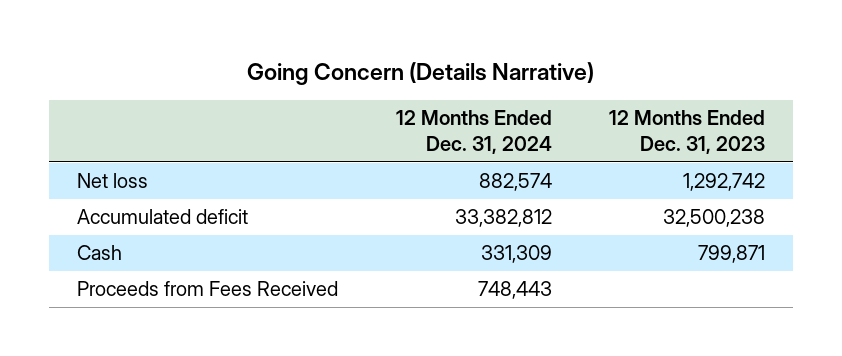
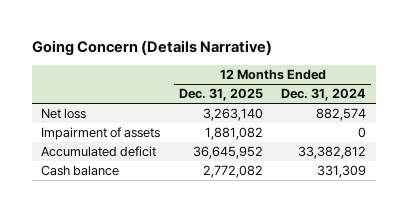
- | 12 Months Ended Dec. 31, 2024 | 12 Months Ended Dec. 31, 2023
+ | 12 Months Ended Dec. 31, 2025 | 12 Months Ended Dec. 31, 2024
+ Impairment of assets | 1,881,082 | 0
- Cash | 331,309 | 799,871
- Proceeds from Fees Received | 748,443 |
+ Cash balance | 2,772,082 | 331,309

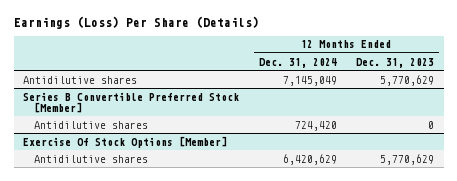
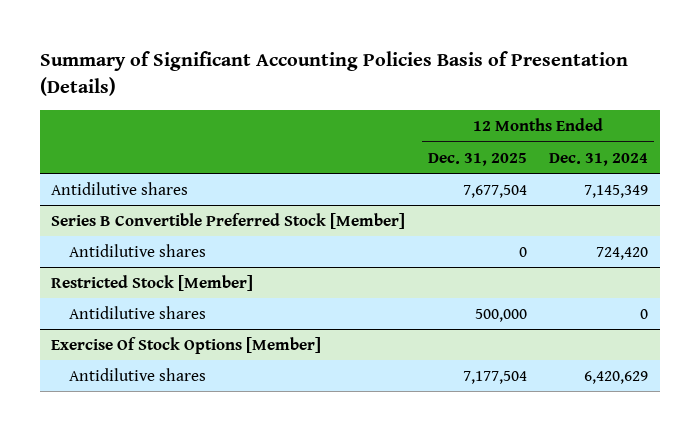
- Earnings (Loss) Per Share (Details)
+ Summary of Significant Accounting Policies Basis of Presentation (Details)
- | 12 Months Ended Dec. 31, 2024 | 12 Months Ended Dec. 31, 2023
+ | 12 Months Ended Dec. 31, 2025 | 12 Months Ended Dec. 31, 2024
- Antidilutive shares | 7,145,049 | 5,770,629
+ Antidilutive shares | 7,677,504 | 7,145,349
+ Restricted Stock [Member]
+ Antidilutive shares | 500,000 | 0

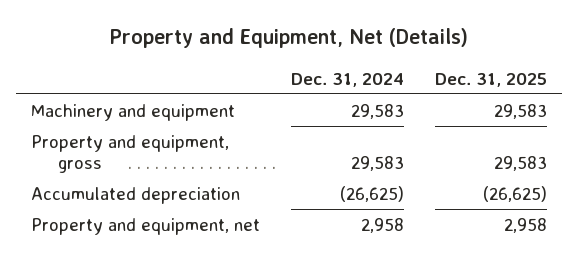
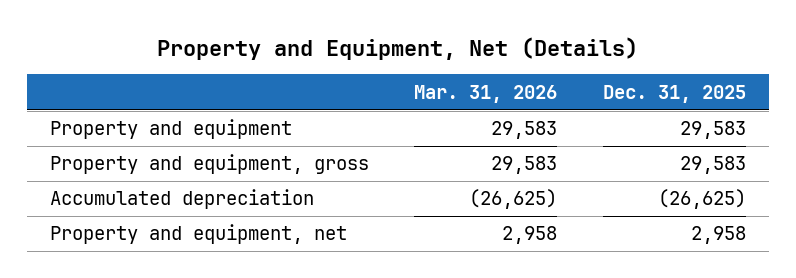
- | Dec. 31, 2024 | Dec. 31, 2025
+ | Mar. 31, 2026 | Dec. 31, 2025
- Machinery and equipment | 29,583 | 29,583
+ Property and equipment | 29,583 | 29,583

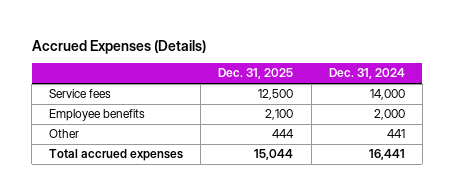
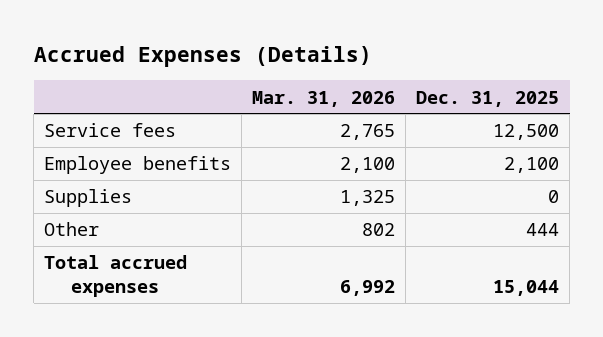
- | Dec. 31, 2025 | Dec. 31, 2024
+ | Mar. 31, 2026 | Dec. 31, 2025
+ Supplies | 1,325 | 0

